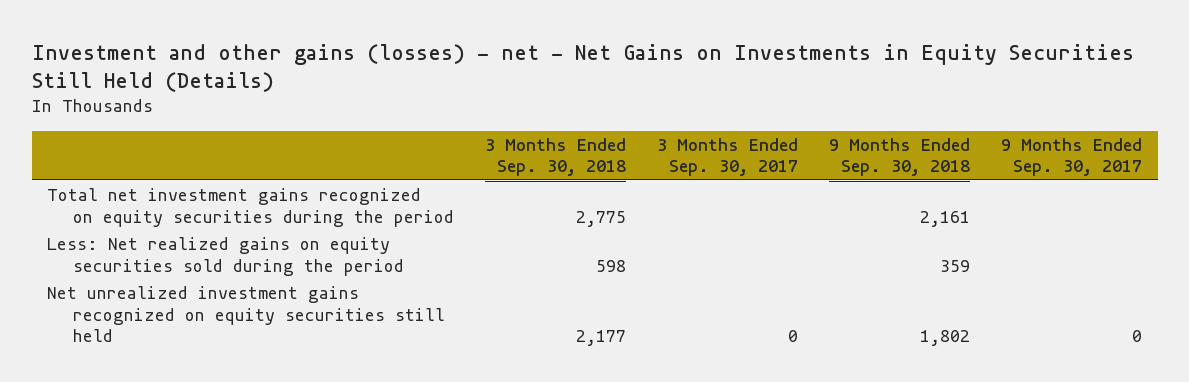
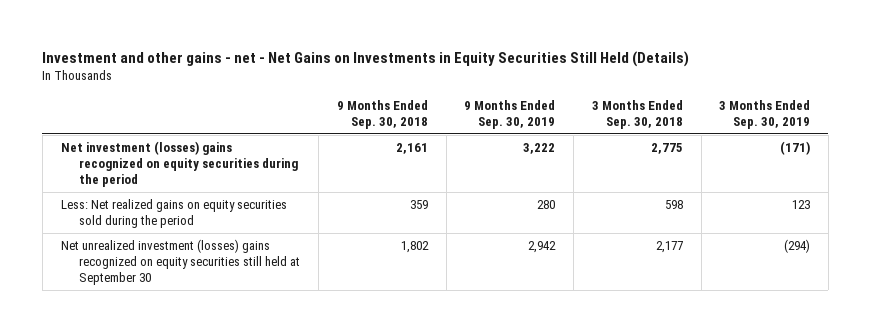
- Investment and other gains (losses) - net - Net Gains on Investments in Equity Securities Still Held (Details)
+ Investment and other gains - net - Net Gains on Investments in Equity Securities Still Held (Details)
- | 3 Months Ended Sep. 30, 2018 | 3 Months Ended Sep. 30, 2017 | 9 Months Ended Sep. 30, 2018 | 9 Months Ended Sep. 30, 2017
+ | 9 Months Ended Sep. 30, 2018 | 9 Months Ended Sep. 30, 2019 | 3 Months Ended Sep. 30, 2018 | 3 Months Ended Sep. 30, 2019
- Total net investment gains recognized on equity securities during the period | 2,775 | | 2,161 |
+ Net investment (losses) gains recognized on equity securities during the period | 2,161 | 3,222 | 2,775 | (171)
- Net unrealized investment gains recognized on equity securities still held | 2,177 | 0 | 1,802 | 0
+ Net unrealized investment (losses) gains recognized on equity securities still held at September 30 | 1,802 | 2,942 | 2,177 | (294)

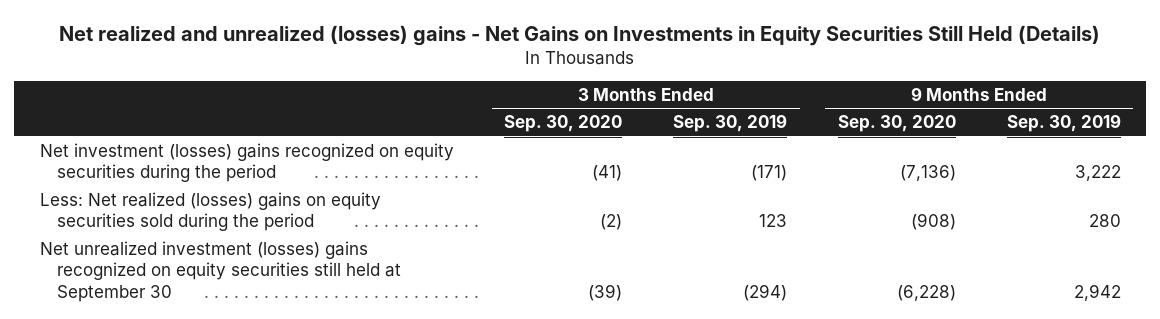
- Investment and other gains - net - Net Gains on Investments in Equity Securities Still Held (Details)
+ Net realized and unrealized (losses) gains - Net Gains on Investments in Equity Securities Still Held (Details)
- | 9 Months Ended Sep. 30, 2018 | 9 Months Ended Sep. 30, 2019 | 3 Months Ended Sep. 30, 2018 | 3 Months Ended Sep. 30, 2019
+ | 3 Months Ended Sep. 30, 2020 | 3 Months Ended Sep. 30, 2019 | 9 Months Ended Sep. 30, 2020 | 9 Months Ended Sep. 30, 2019
- Less: Net realized gains on equity securities sold during the period | 359 | 280 | 598 | 123
+ Less: Net realized (losses) gains on equity securities sold during the period | (2) | 123 | (908) | 280

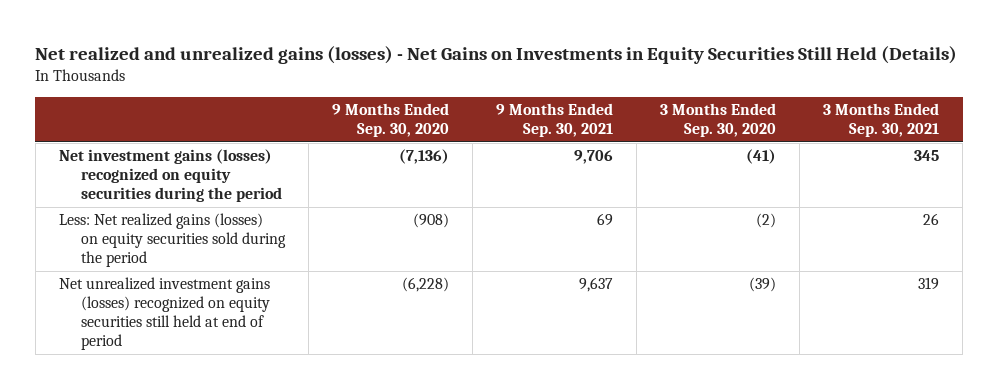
- Net realized and unrealized (losses) gains - Net Gains on Investments in Equity Securities Still Held (Details)
+ Net realized and unrealized gains (losses) - Net Gains on Investments in Equity Securities Still Held (Details)
- | 3 Months Ended Sep. 30, 2020 | 3 Months Ended Sep. 30, 2019 | 9 Months Ended Sep. 30, 2020 | 9 Months Ended Sep. 30, 2019
+ | 9 Months Ended Sep. 30, 2020 | 9 Months Ended Sep. 30, 2021 | 3 Months Ended Sep. 30, 2020 | 3 Months Ended Sep. 30, 2021
- Net investment (losses) gains recognized on equity securities during the period | (41) | (171) | (7,136) | 3,222
- Less: Net realized (losses) gains on equity securities sold during the period | (2) | 123 | (908) | 280
- Net unrealized investment (losses) gains recognized on equity securities still held at September 30 | (39) | (294) | (6,228) | 2,942
+ Net investment gains (losses) recognized on equity securities during the period | (7,136) | 9,706 | (41) | 345
+ Less: Net realized gains (losses) on equity securities sold during the period | (908) | 69 | (2) | 26
+ Net unrealized investment gains (losses) recognized on equity securities still held at end of period | (6,228) | 9,637 | (39) | 319

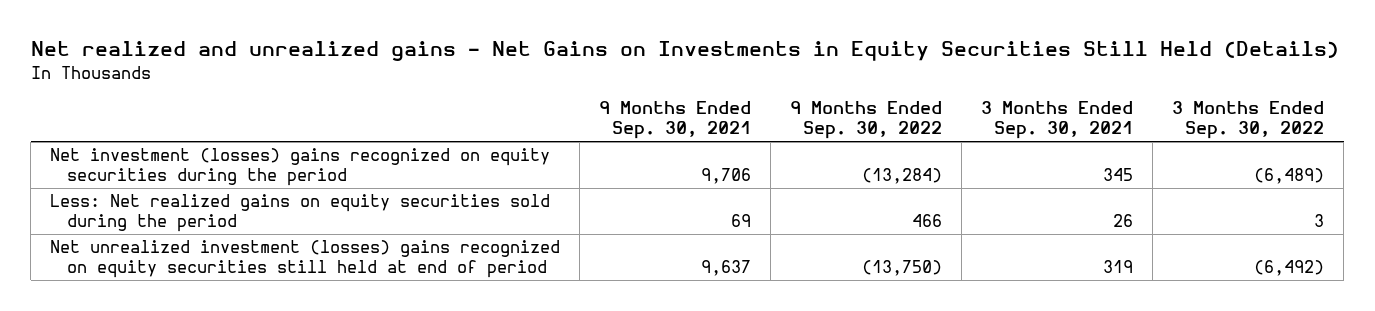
- Net realized and unrealized gains (losses) - Net Gains on Investments in Equity Securities Still Held (Details)
+ Net realized and unrealized gains - Net Gains on Investments in Equity Securities Still Held (Details)
- | 9 Months Ended Sep. 30, 2020 | 9 Months Ended Sep. 30, 2021 | 3 Months Ended Sep. 30, 2020 | 3 Months Ended Sep. 30, 2021
+ | 9 Months Ended Sep. 30, 2021 | 9 Months Ended Sep. 30, 2022 | 3 Months Ended Sep. 30, 2021 | 3 Months Ended Sep. 30, 2022
- Net investment gains (losses) recognized on equity securities during the period | (7,136) | 9,706 | (41) | 345
- Less: Net realized gains (losses) on equity securities sold during the period | (908) | 69 | (2) | 26
- Net unrealized investment gains (losses) recognized on equity securities still held at end of period | (6,228) | 9,637 | (39) | 319
+ Net investment (losses) gains recognized on equity securities during the period | 9,706 | (13,284) | 345 | (6,489)
+ Less: Net realized gains on equity securities sold during the period | 69 | 466 | 26 | 3
+ Net unrealized investment (losses) gains recognized on equity securities still held at end of period | 9,637 | (13,750) | 319 | (6,492)

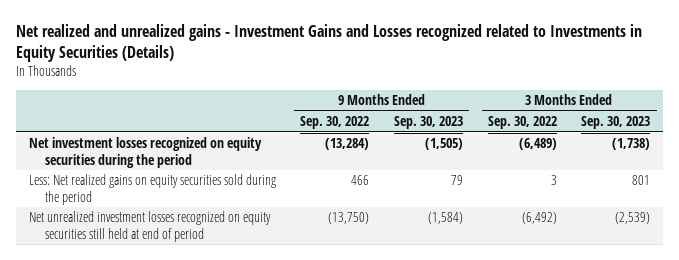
- Net realized and unrealized gains - Net Gains on Investments in Equity Securities Still Held (Details)
+ Net realized and unrealized gains - Investment Gains and Losses recognized related to Investments in Equity Securities (Details)
- | 9 Months Ended Sep. 30, 2021 | 9 Months Ended Sep. 30, 2022 | 3 Months Ended Sep. 30, 2021 | 3 Months Ended Sep. 30, 2022
+ | 9 Months Ended Sep. 30, 2022 | 9 Months Ended Sep. 30, 2023 | 3 Months Ended Sep. 30, 2022 | 3 Months Ended Sep. 30, 2023
- Net investment (losses) gains recognized on equity securities during the period | 9,706 | (13,284) | 345 | (6,489)
+ Net investment losses recognized on equity securities during the period | (13,284) | (1,505) | (6,489) | (1,738)
- Net unrealized investment (losses) gains recognized on equity securities still held at end of period | 9,637 | (13,750) | 319 | (6,492)
+ Net unrealized investment losses recognized on equity securities still held at end of period | (13,750) | (1,584) | (6,492) | (2,539)

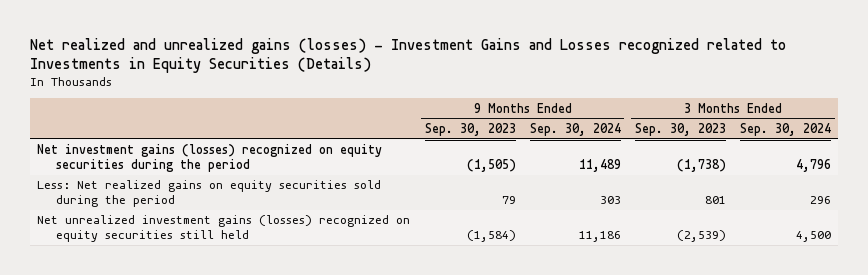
- Net realized and unrealized gains - Investment Gains and Losses recognized related to Investments in Equity Securities (Details)
+ Net realized and unrealized gains (losses) - Investment Gains and Losses recognized related to Investments in Equity Securities (Details)
- | 9 Months Ended Sep. 30, 2022 | 9 Months Ended Sep. 30, 2023 | 3 Months Ended Sep. 30, 2022 | 3 Months Ended Sep. 30, 2023
+ | 9 Months Ended Sep. 30, 2023 | 9 Months Ended Sep. 30, 2024 | 3 Months Ended Sep. 30, 2023 | 3 Months Ended Sep. 30, 2024
- Net investment losses recognized on equity securities during the period | (13,284) | (1,505) | (6,489) | (1,738)
+ Net investment gains (losses) recognized on equity securities during the period | (1,505) | 11,489 | (1,738) | 4,796
- Net unrealized investment losses recognized on equity securities still held at end of period | (13,750) | (1,584) | (6,492) | (2,539)
+ Net unrealized investment gains (losses) recognized on equity securities still held | (1,584) | 11,186 | (2,539) | 4,500

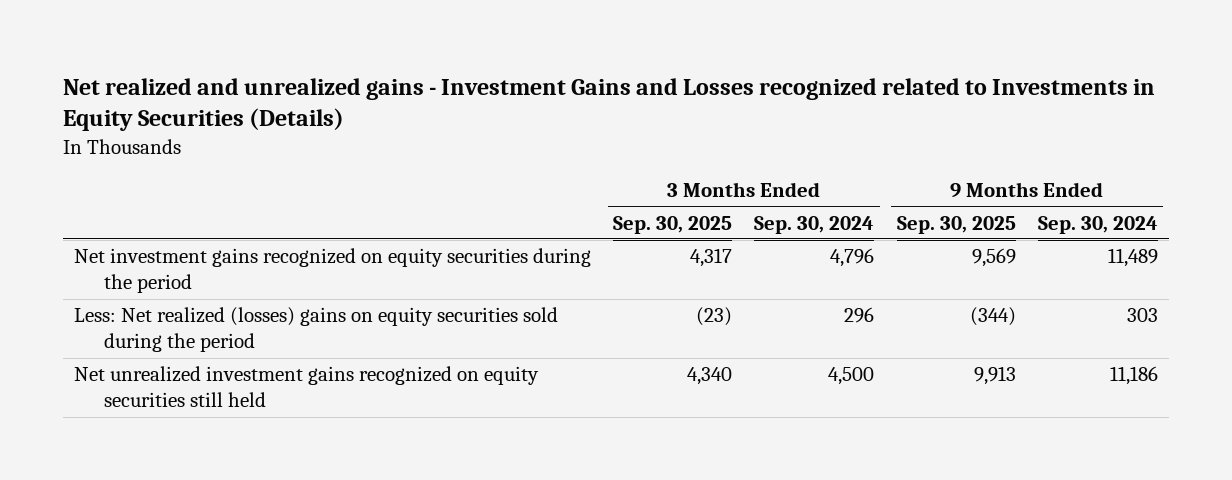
- Net realized and unrealized gains (losses) - Investment Gains and Losses recognized related to Investments in Equity Securities (Details)
+ Net realized and unrealized gains - Investment Gains and Losses recognized related to Investments in Equity Securities (Details)
- | 9 Months Ended Sep. 30, 2023 | 9 Months Ended Sep. 30, 2024 | 3 Months Ended Sep. 30, 2023 | 3 Months Ended Sep. 30, 2024
+ | 3 Months Ended Sep. 30, 2025 | 3 Months Ended Sep. 30, 2024 | 9 Months Ended Sep. 30, 2025 | 9 Months Ended Sep. 30, 2024
- Net investment gains (losses) recognized on equity securities during the period | (1,505) | 11,489 | (1,738) | 4,796
- Less: Net realized gains on equity securities sold during the period | 79 | 303 | 801 | 296
- Net unrealized investment gains (losses) recognized on equity securities still held | (1,584) | 11,186 | (2,539) | 4,500
+ Net investment gains recognized on equity securities during the period | 4,317 | 4,796 | 9,569 | 11,489
+ Less: Net realized (losses) gains on equity securities sold during the period | (23) | 296 | (344) | 303
+ Net unrealized investment gains recognized on equity securities still held | 4,340 | 4,500 | 9,913 | 11,186

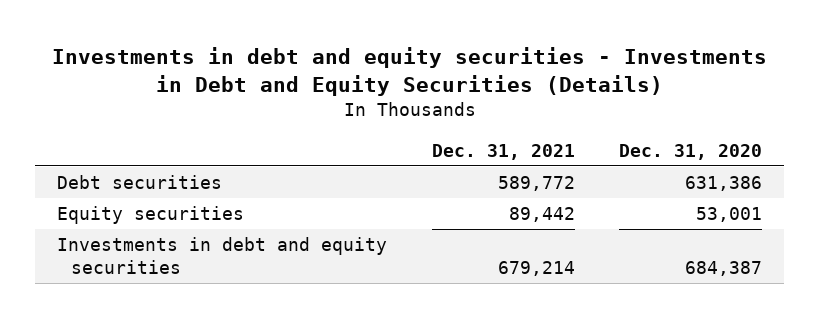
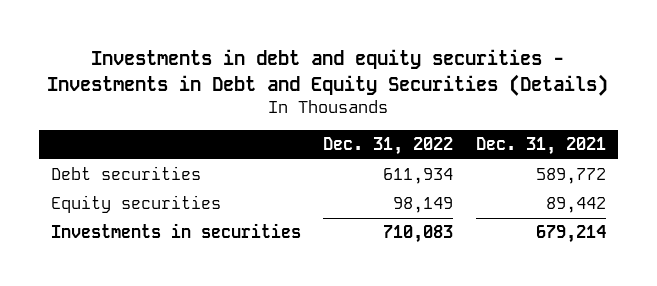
- | Dec. 31, 2021 | Dec. 31, 2020
+ | Dec. 31, 2022 | Dec. 31, 2021
- Investments in debt and equity securities | 679,214 | 684,387
+ Investments in securities | 710,083 | 679,214

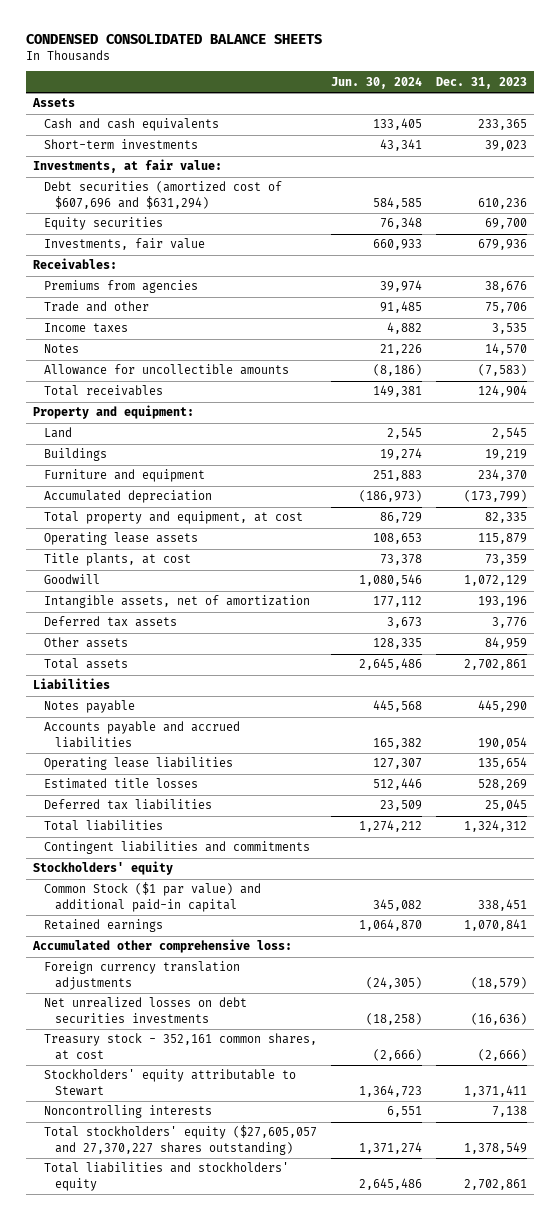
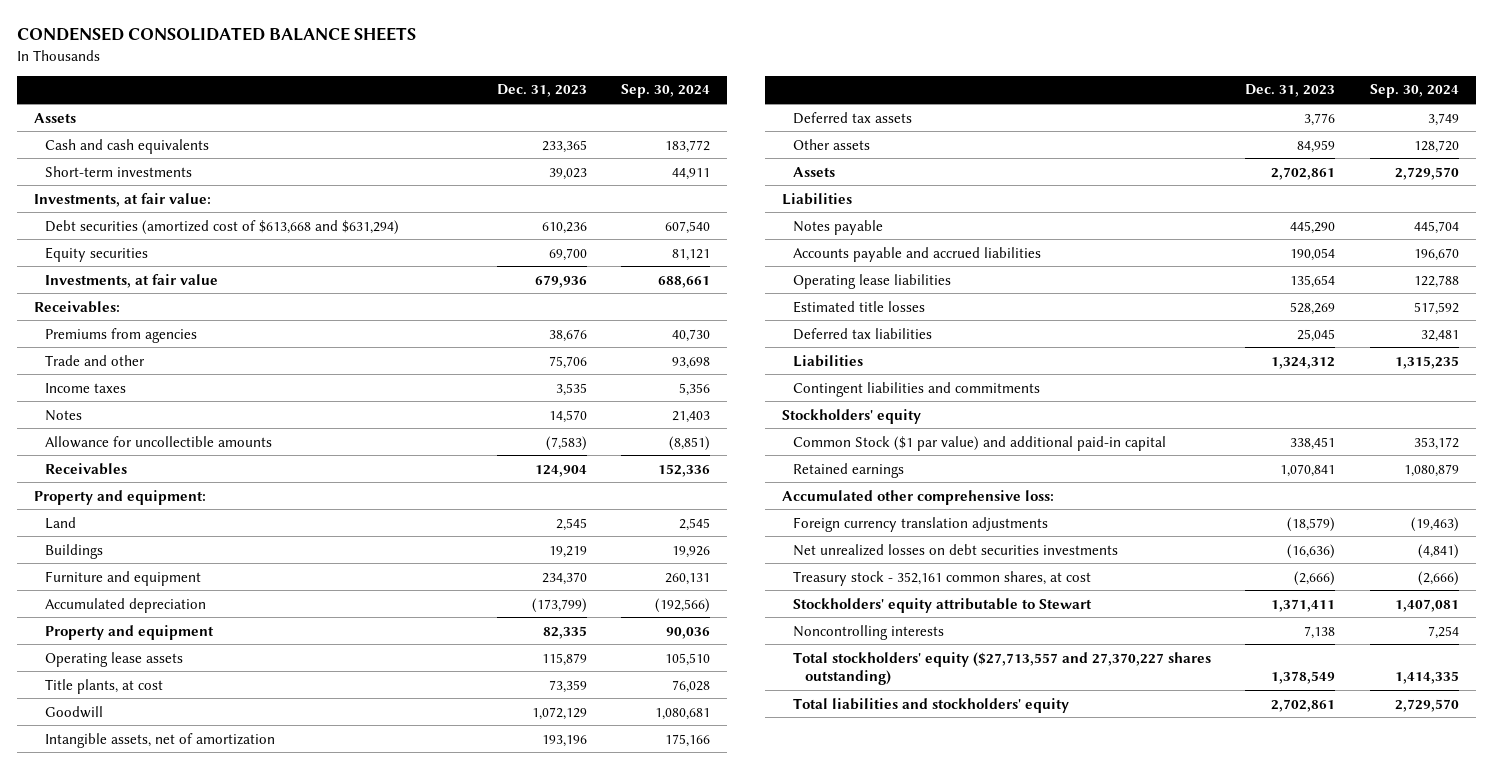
- | Jun. 30, 2024 | Dec. 31, 2023
+ | Dec. 31, 2023 | Sep. 30, 2024
- Debt securities (amortized cost of $607,696 and $631,294) | 584,585 | 610,236
+ Debt securities (amortized cost of $613,668 and $631,294) | 610,236 | 607,540
- Investments, fair value | 660,933 | 679,936
+ Investments, at fair value | 679,936 | 688,661
- Total receivables | 149,381 | 124,904
+ Receivables | 124,904 | 152,336
- Total property and equipment, at cost | 86,729 | 82,335
+ Property and equipment | 82,335 | 90,036
- Total assets | 2,645,486 | 2,702,861
+ Assets | 2,702,861 | 2,729,570
- Total liabilities | 1,274,212 | 1,324,312
+ Liabilities | 1,324,312 | 1,315,235
- Total stockholders' equity ($27,605,057 and 27,370,227 shares outstanding) | 1,371,274 | 1,378,549
+ Total stockholders' equity ($27,713,557 and 27,370,227 shares outstanding) | 1,378,549 | 1,414,335

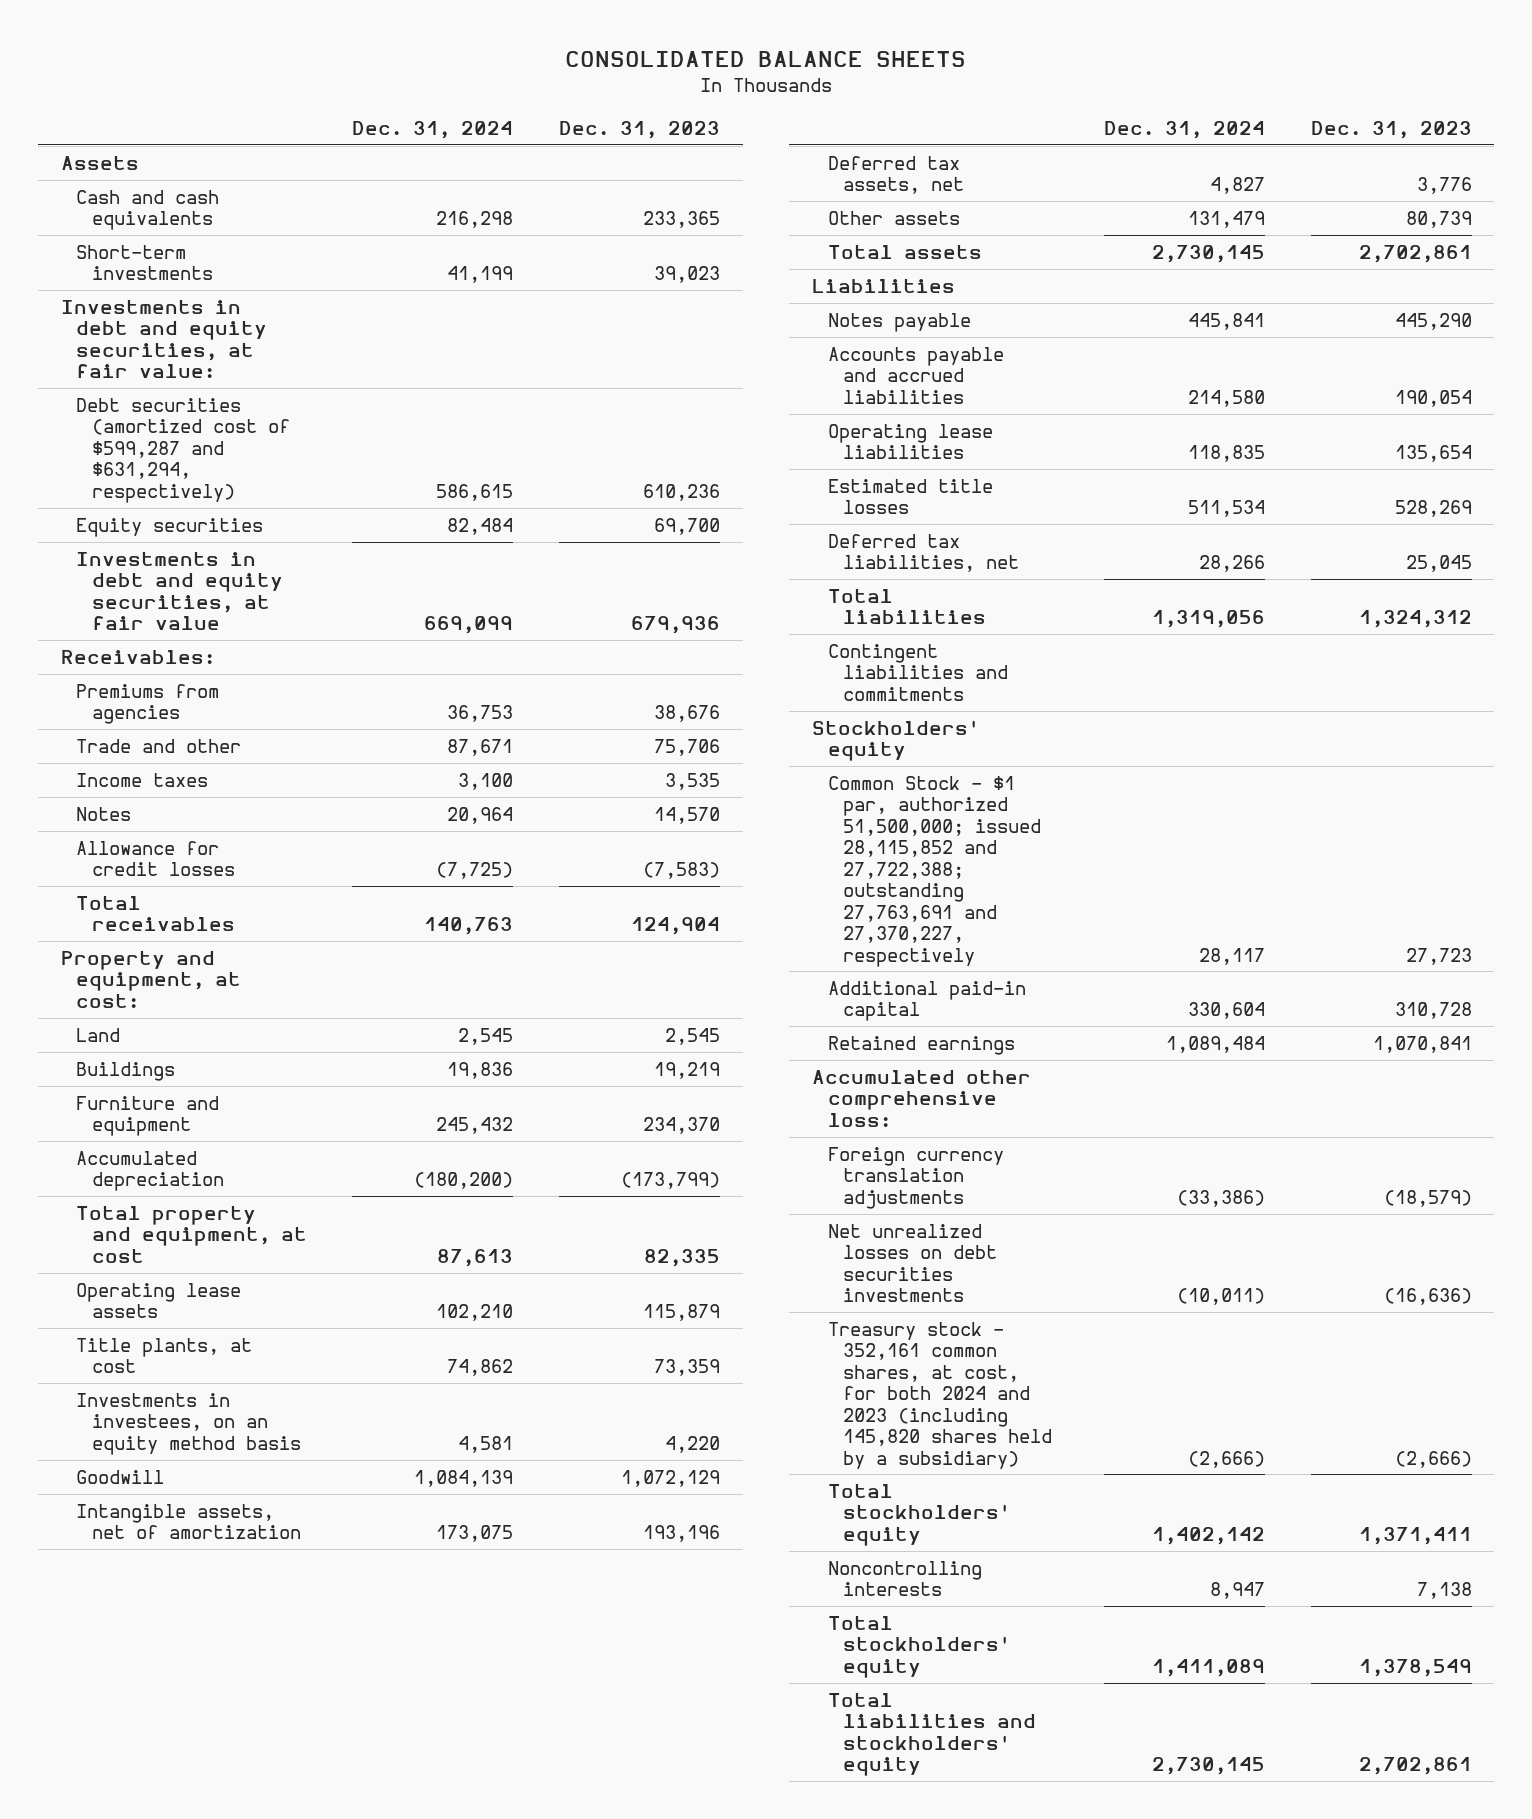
- CONDENSED CONSOLIDATED BALANCE SHEETS
+ CONSOLIDATED BALANCE SHEETS
- | Dec. 31, 2023 | Sep. 30, 2024
+ | Dec. 31, 2024 | Dec. 31, 2023
- Investments, at fair value:
- Debt securities (amortized cost of $613,668 and $631,294) | 610,236 | 607,540
+ Investments in debt and equity securities, at fair value:
+ Debt securities (amortized cost of $599,287 and $631,294, respectively) | 586,615 | 610,236
- Investments, at fair value | 679,936 | 688,661
+ Investments in debt and equity securities, at fair value | 669,099 | 679,936
- Allowance for uncollectible amounts | (7,583) | (8,851)
- Receivables | 124,904 | 152,336
- Property and equipment:
+ Allowance for credit losses | (7,725) | (7,583)
+ Total receivables | 140,763 | 124,904
+ Property and equipment, at cost:
- Property and equipment | 82,335 | 90,036
+ Total property and equipment, at cost | 87,613 | 82,335
+ Investments in investees, on an equity method basis | 4,581 | 4,220
- Deferred tax assets | 3,776 | 3,749
- Other assets | 84,959 | 128,720
- Assets | 2,702,861 | 2,729,570
+ Deferred tax assets, net | 4,827 | 3,776
+ Other assets | 131,479 | 80,739
+ Total assets | 2,730,145 | 2,702,861
- Deferred tax liabilities | 25,045 | 32,481
- Liabilities | 1,324,312 | 1,315,235
+ Deferred tax liabilities, net | 28,266 | 25,045
+ Total liabilities | 1,319,056 | 1,324,312
- Common Stock ($1 par value) and additional paid-in capital | 338,451 | 353,172
+ Common Stock - $1 par, authorized 51,500,000; issued 28,115,852 and 27,722,388; outstanding 27,763,691 and 27,370,227, respectively | 28,117 | 27,723
+ Additional paid-in capital | 330,604 | 310,728
- Treasury stock - 352,161 common shares, at cost | (2,666) | (2,666)
- Stockholders' equity attributable to Stewart | 1,371,411 | 1,407,081
+ Treasury stock - 352,161 common shares, at cost, for both 2024 and 2023 (including 145,820 shares held by a subsidiary) | (2,666) | (2,666)
+ Total stockholders' equity | 1,402,142 | 1,371,411
- Total stockholders' equity ($27,713,557 and 27,370,227 shares outstanding) | 1,378,549 | 1,414,335
+ Total stockholders' equity | 1,411,089 | 1,378,549

